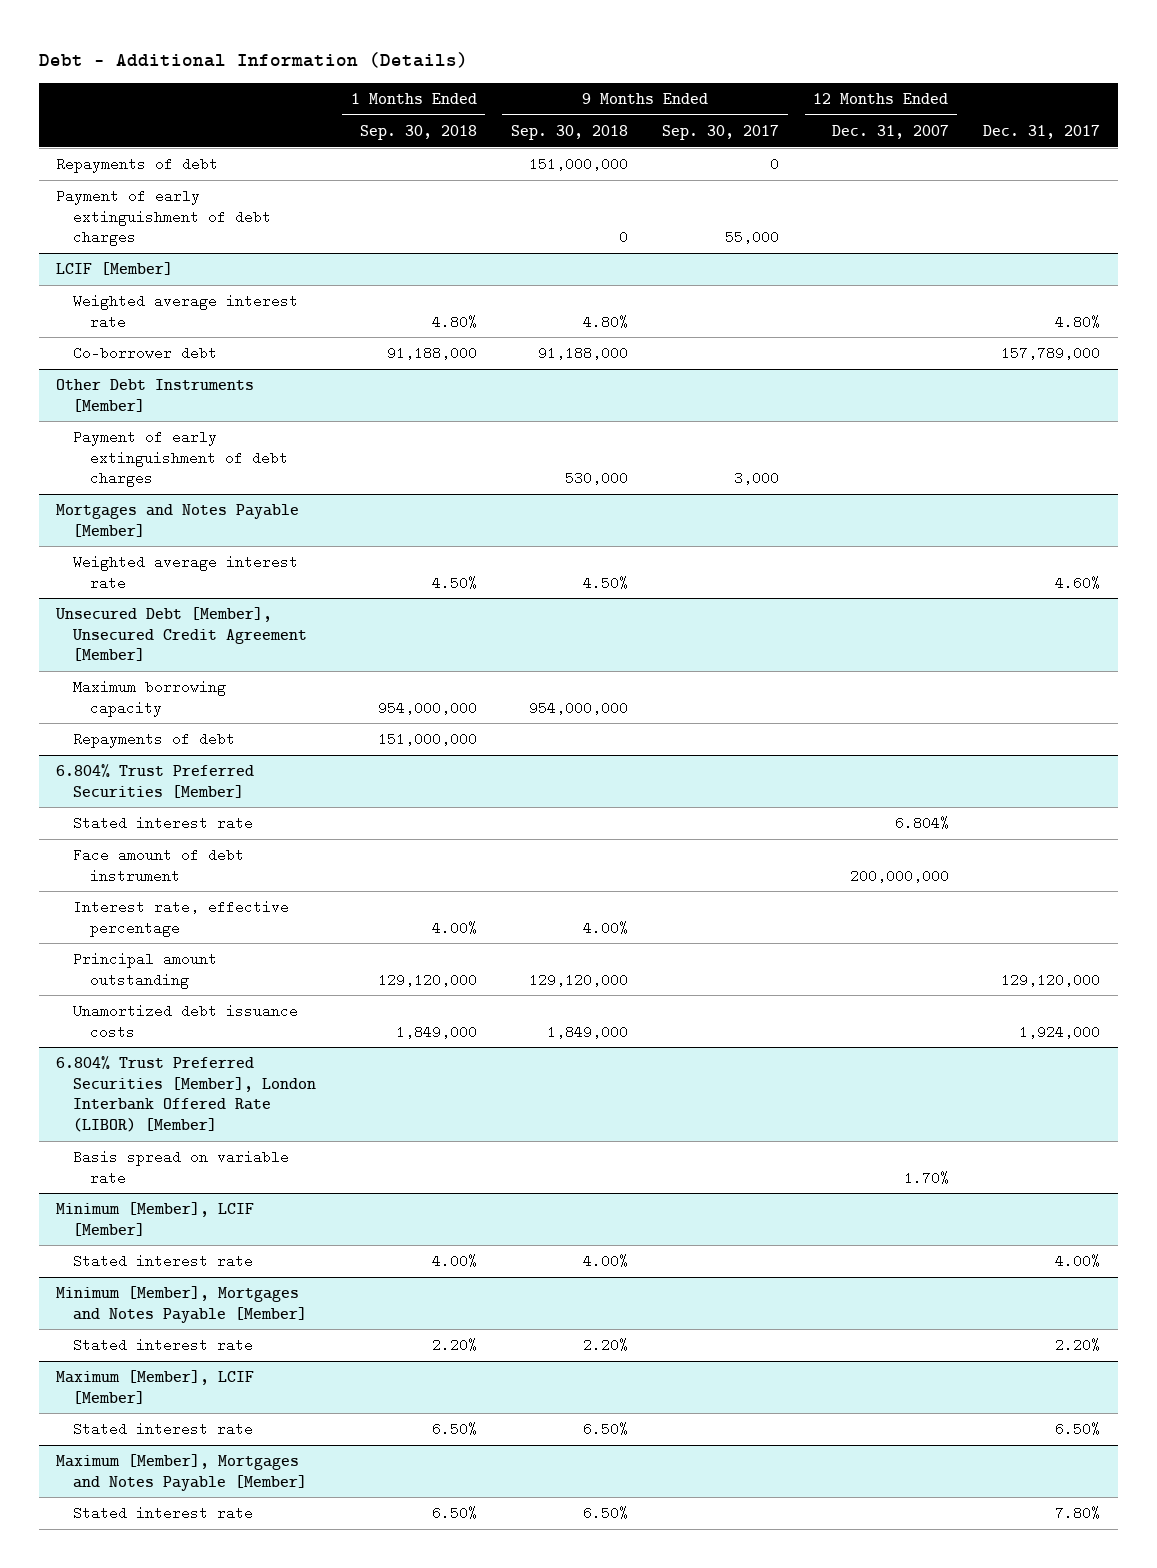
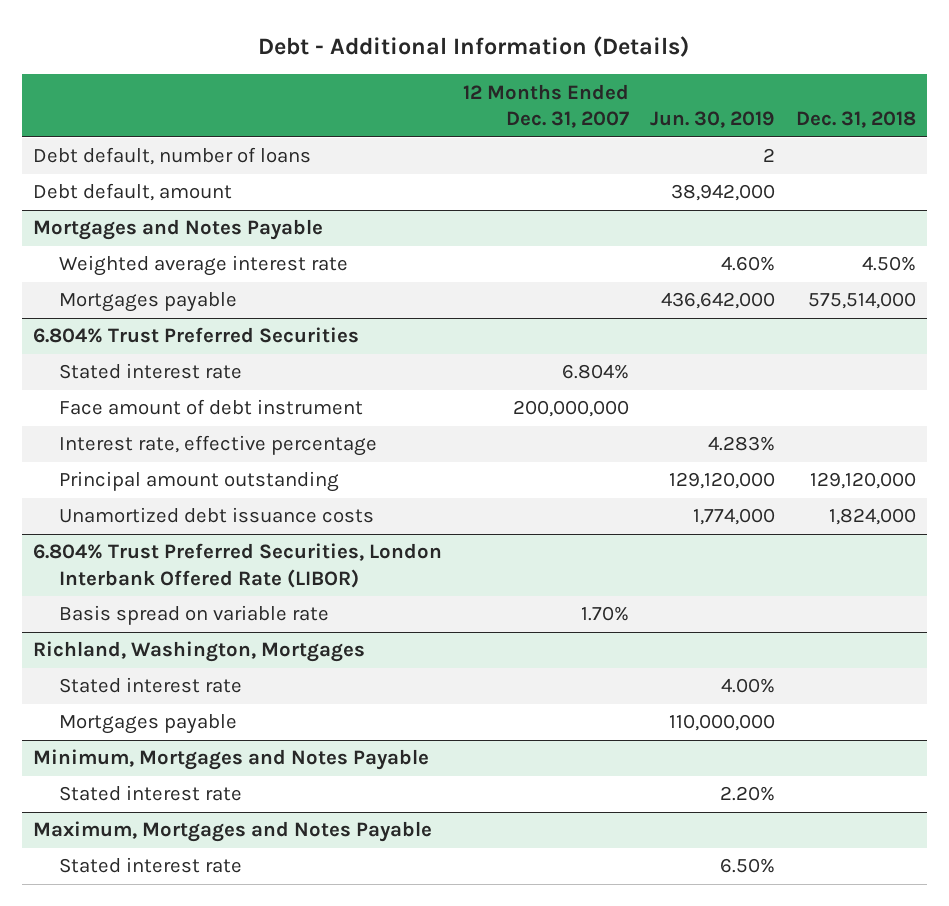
- | 1 Months Ended Sep. 30, 2018 | 9 Months Ended Sep. 30, 2018 | 9 Months Ended Sep. 30, 2017 | 12 Months Ended Dec. 31, 2007 | Dec. 31, 2017
+ | 12 Months Ended Dec. 31, 2007 | Jun. 30, 2019 | Dec. 31, 2018
- Repayments of debt | | 151,000,000 | 0 | |
- Payment of early extinguishment of debt charges | | 0 | 55,000 | |
- LCIF [Member]
- Weighted average interest rate | 4.80% | 4.80% | | | 4.80%
- Co-borrower debt | 91,188,000 | 91,188,000 | | | 157,789,000
- Other Debt Instruments [Member]
- Payment of early extinguishment of debt charges | | 530,000 | 3,000 | |
- Mortgages and Notes Payable [Member]
+ Debt default, number of loans | | 2 |
+ Debt default, amount | | 38,942,000 |
+ Mortgages and Notes Payable
- Unsecured Debt [Member], Unsecured Credit Agreement [Member]
- Maximum borrowing capacity | 954,000,000 | 954,000,000 | | |
- Repayments of debt | 151,000,000 | | | |
- 6.804% Trust Preferred Securities [Member]
+ Mortgages payable | | 436,642,000 | 575,514,000
+ 6.804% Trust Preferred Securities
- 6.804% Trust Preferred Securities [Member], London Interbank Offered Rate (LIBOR) [Member]
+ 6.804% Trust Preferred Securities, London Interbank Offered Rate (LIBOR)
- Minimum [Member], LCIF [Member]
- Stated interest rate | 4.00% | 4.00% | | | 4.00%
- Minimum [Member], Mortgages and Notes Payable [Member]
+ Richland, Washington, Mortgages
+ Stated interest rate | | 4.00% |
+ Mortgages payable | | 110,000,000 |
+ Minimum, Mortgages and Notes Payable
- Maximum [Member], LCIF [Member]
- Stated interest rate | 6.50% | 6.50% | | | 6.50%
- Maximum [Member], Mortgages and Notes Payable [Member]
+ Maximum, Mortgages and Notes Payable

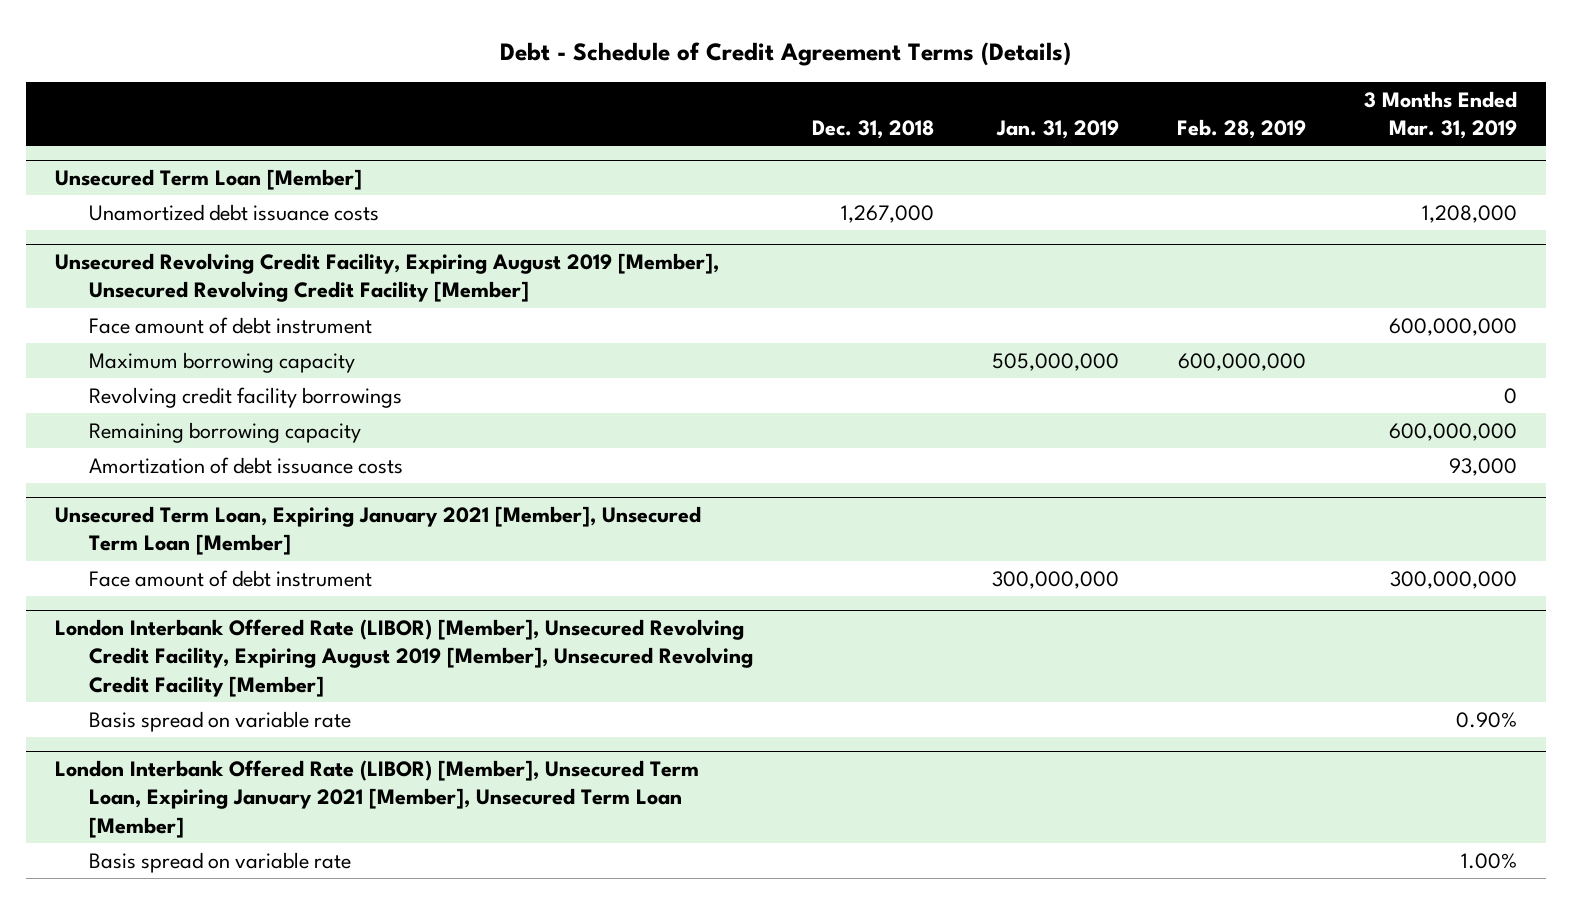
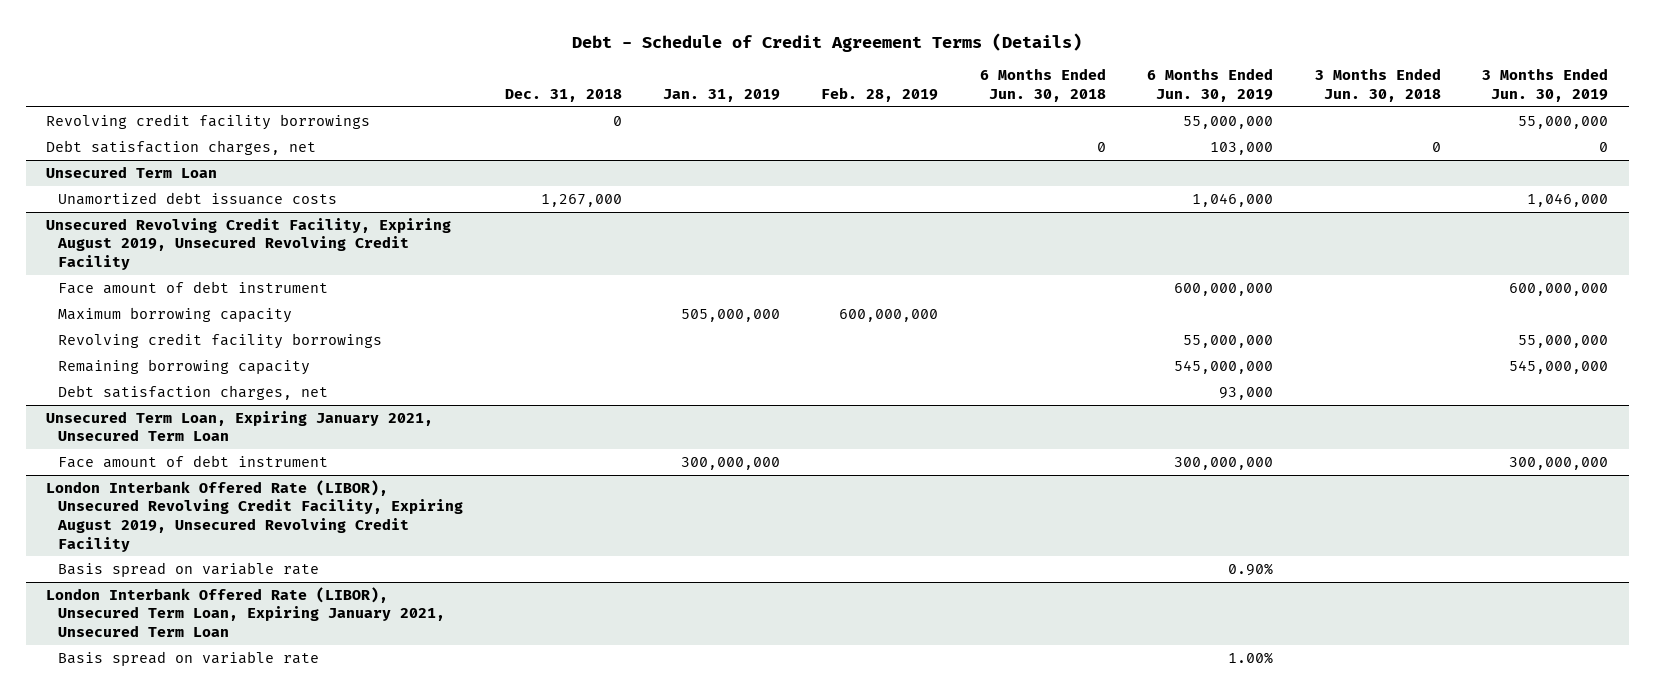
- | Dec. 31, 2018 | Jan. 31, 2019 | Feb. 28, 2019 | 3 Months Ended Mar. 31, 2019
+ | Dec. 31, 2018 | Jan. 31, 2019 | Feb. 28, 2019 | 6 Months Ended Jun. 30, 2018 | 6 Months Ended Jun. 30, 2019 | 3 Months Ended Jun. 30, 2018 | 3 Months Ended Jun. 30, 2019
- Unsecured Term Loan [Member]
+ Revolving credit facility borrowings | 0 | | | | 55,000,000 | | 55,000,000
+ Debt satisfaction charges, net | | | | 0 | 103,000 | 0 | 0
+ Unsecured Term Loan
- Unsecured Revolving Credit Facility, Expiring August 2019 [Member], Unsecured Revolving Credit Facility [Member]
+ Unsecured Revolving Credit Facility, Expiring August 2019, Unsecured Revolving Credit Facility
- Amortization of debt issuance costs | | | | 93,000
- Unsecured Term Loan, Expiring January 2021 [Member], Unsecured Term Loan [Member]
+ Debt satisfaction charges, net | | | | | 93,000 | |
+ Unsecured Term Loan, Expiring January 2021, Unsecured Term Loan
- London Interbank Offered Rate (LIBOR) [Member], Unsecured Revolving Credit Facility, Expiring August 2019 [Member], Unsecured Revolving Credit Facility [Member]
+ London Interbank Offered Rate (LIBOR), Unsecured Revolving Credit Facility, Expiring August 2019, Unsecured Revolving Credit Facility
- London Interbank Offered Rate (LIBOR) [Member], Unsecured Term Loan, Expiring January 2021 [Member], Unsecured Term Loan [Member]
+ London Interbank Offered Rate (LIBOR), Unsecured Term Loan, Expiring January 2021, Unsecured Term Loan

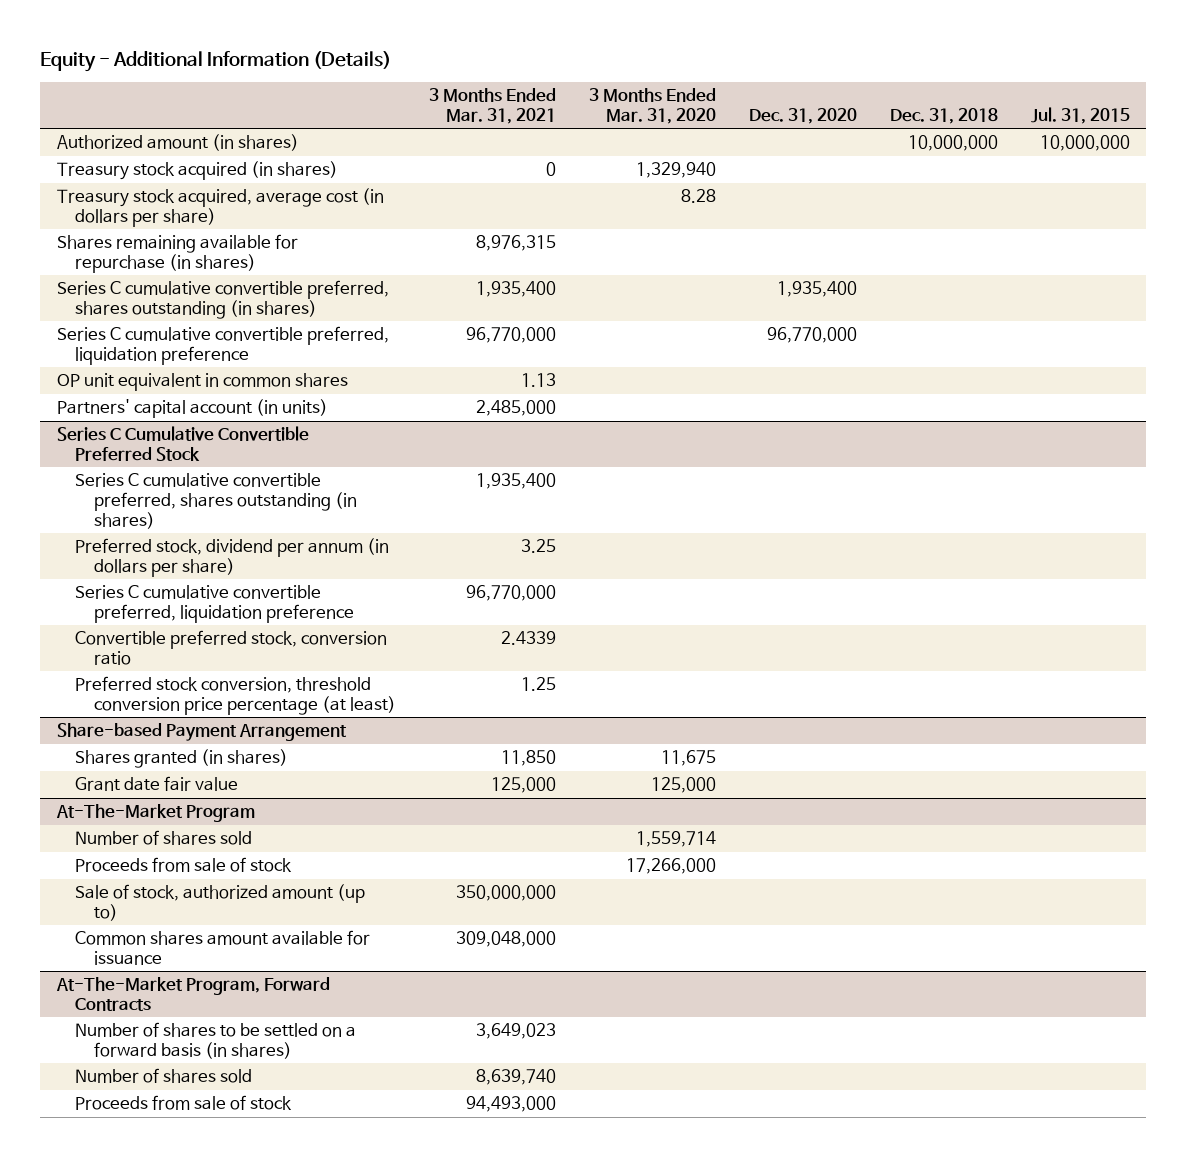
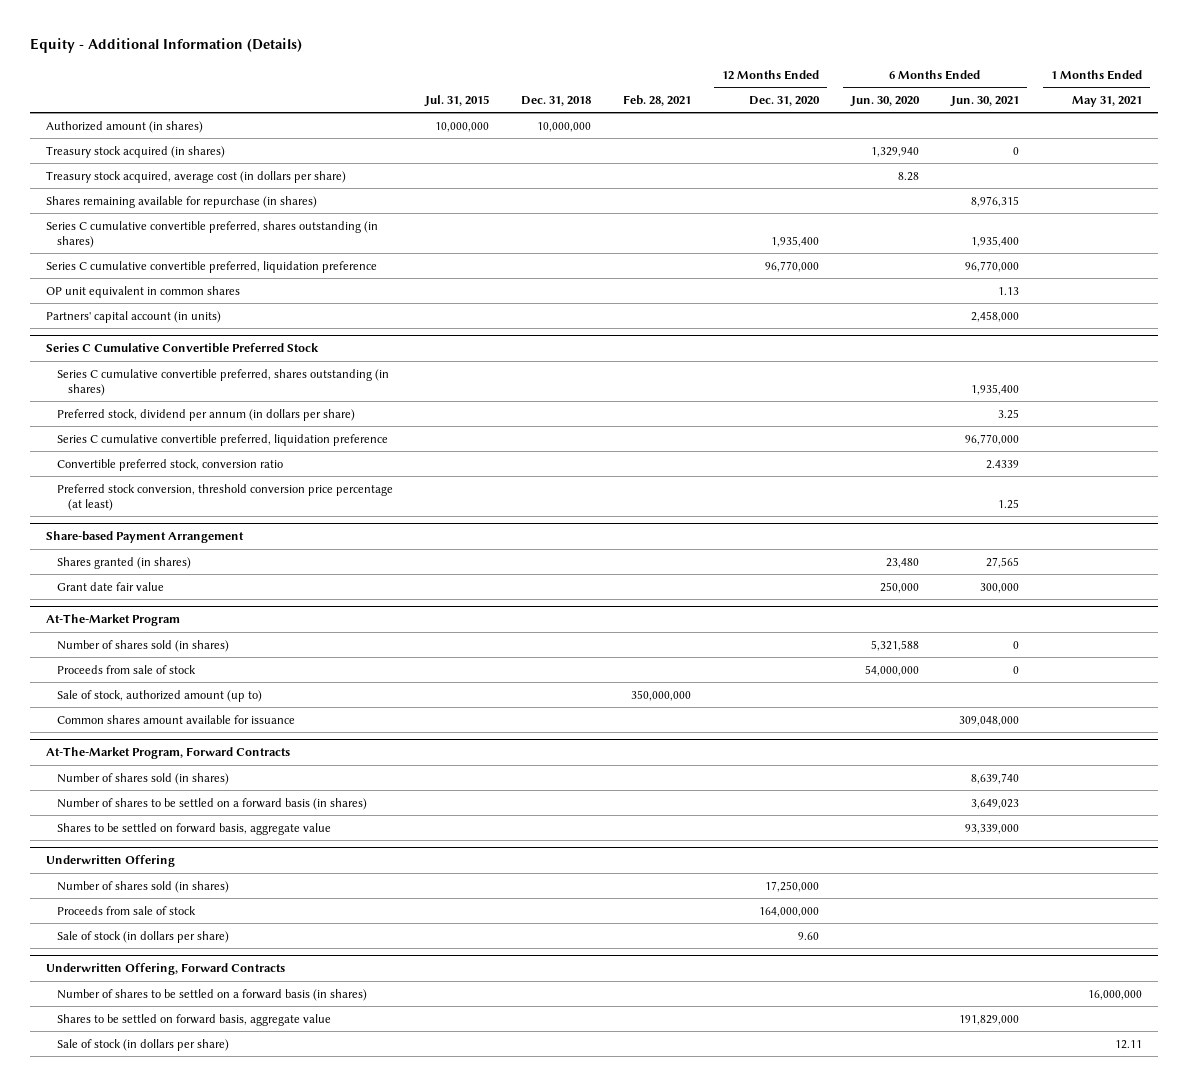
- | 3 Months Ended Mar. 31, 2021 | 3 Months Ended Mar. 31, 2020 | Dec. 31, 2020 | Dec. 31, 2018 | Jul. 31, 2015
+ | Jul. 31, 2015 | Dec. 31, 2018 | Feb. 28, 2021 | 12 Months Ended Dec. 31, 2020 | 6 Months Ended Jun. 30, 2020 | 6 Months Ended Jun. 30, 2021 | 1 Months Ended May 31, 2021
@ At-The-Market Program
- Number of shares sold | | 1,559,714 | | |
+ Number of shares sold (in shares) | | | | | 5,321,588 | 0 |
@ At-The-Market Program, Forward Contracts
+ Number of shares sold (in shares) | | | | | | 8,639,740 |
- Number of shares sold | 8,639,740 | | | |
- Proceeds from sale of stock | 94,493,000 | | | |
+ Shares to be settled on forward basis, aggregate value | | | | | | 93,339,000 |
+ Underwritten Offering
+ Number of shares sold (in shares) | | | | 17,250,000 | | |
+ Proceeds from sale of stock | | | | 164,000,000 | | |
+ Sale of stock (in dollars per share) | | | | 9.60 | | |
+ Underwritten Offering, Forward Contracts
+ Number of shares to be settled on a forward basis (in shares) | | | | | | | 16,000,000
+ Shares to be settled on forward basis, aggregate value | | | | | | 191,829,000 |
+ Sale of stock (in dollars per share) | | | | | | | 12.11

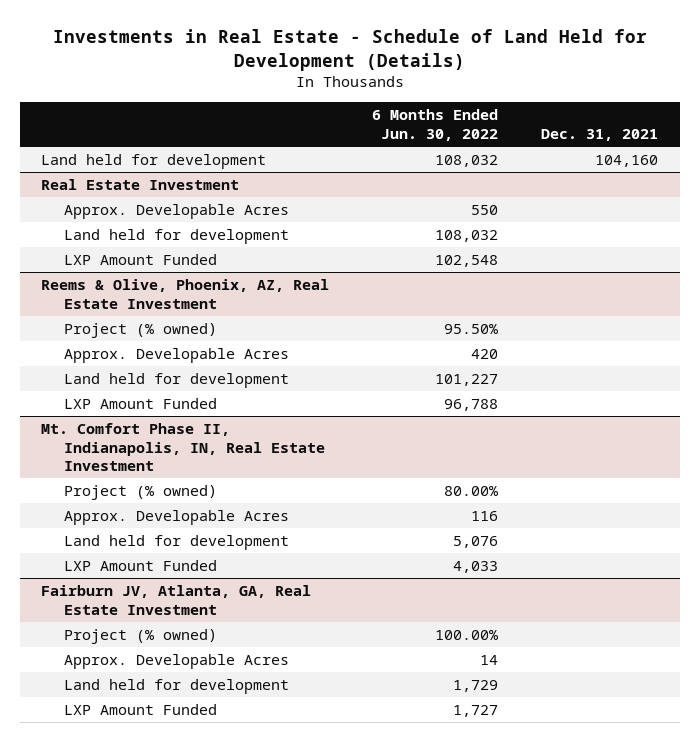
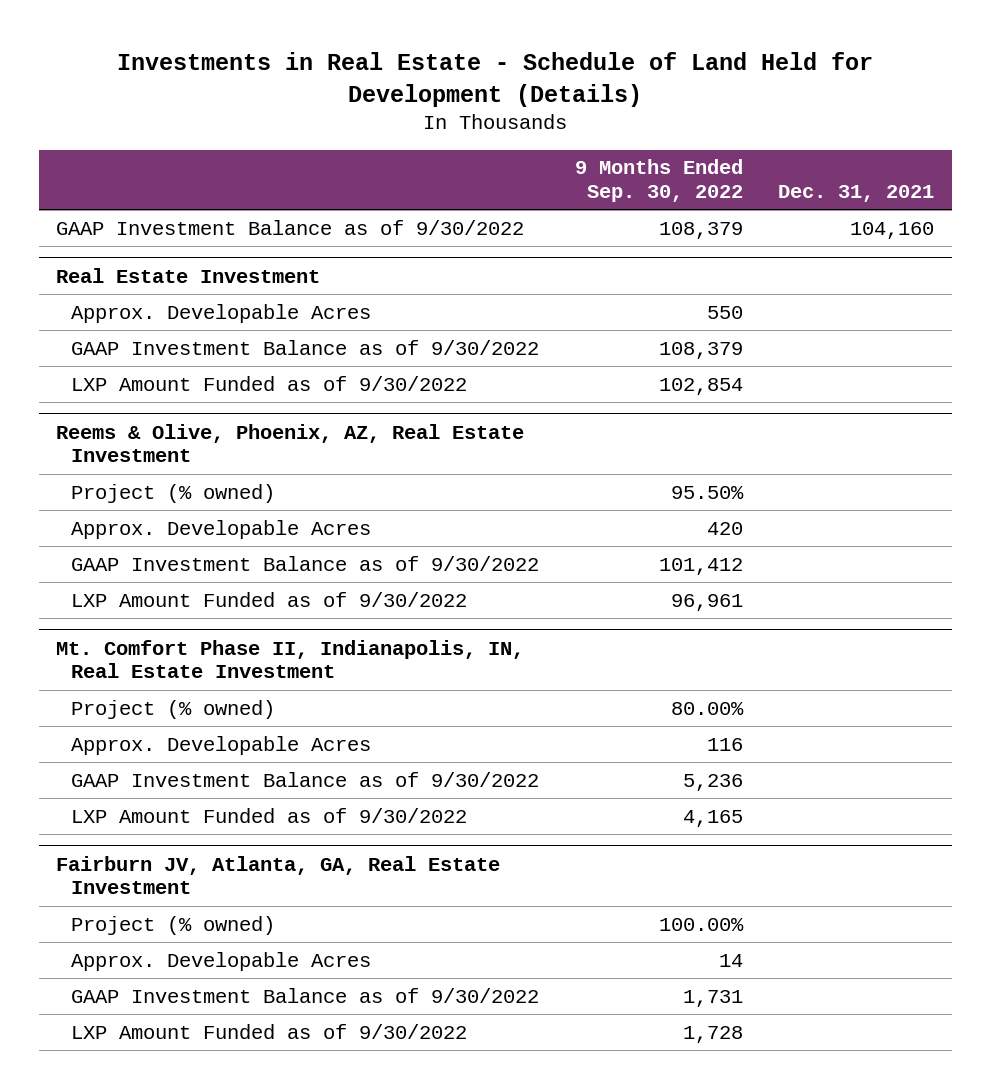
- | 6 Months Ended Jun. 30, 2022 | Dec. 31, 2021
+ | 9 Months Ended Sep. 30, 2022 | Dec. 31, 2021
- Land held for development | 108,032 | 104,160
+ GAAP Investment Balance as of 9/30/2022 | 108,379 | 104,160
@ Real Estate Investment
- Land held for development | 108,032 |
- LXP Amount Funded | 102,548 |
+ GAAP Investment Balance as of 9/30/2022 | 108,379 |
+ LXP Amount Funded as of 9/30/2022 | 102,854 |
@ Reems & Olive, Phoenix, AZ, Real Estate Investment
- Land held for development | 101,227 |
- LXP Amount Funded | 96,788 |
+ GAAP Investment Balance as of 9/30/2022 | 101,412 |
+ LXP Amount Funded as of 9/30/2022 | 96,961 |
@ Mt. Comfort Phase II, Indianapolis, IN, Real Estate Investment
- Land held for development | 5,076 |
- LXP Amount Funded | 4,033 |
+ GAAP Investment Balance as of 9/30/2022 | 5,236 |
+ LXP Amount Funded as of 9/30/2022 | 4,165 |
@ Fairburn JV, Atlanta, GA, Real Estate Investment
- Land held for development | 1,729 |
- LXP Amount Funded | 1,727 |
+ GAAP Investment Balance as of 9/30/2022 | 1,731 |
+ LXP Amount Funded as of 9/30/2022 | 1,728 |

